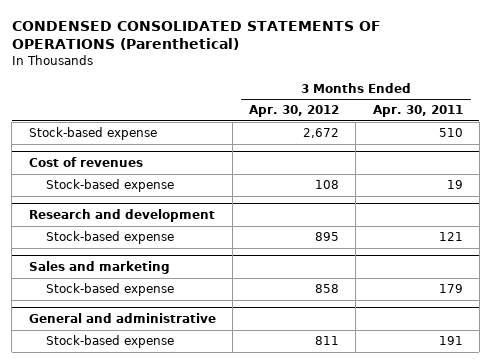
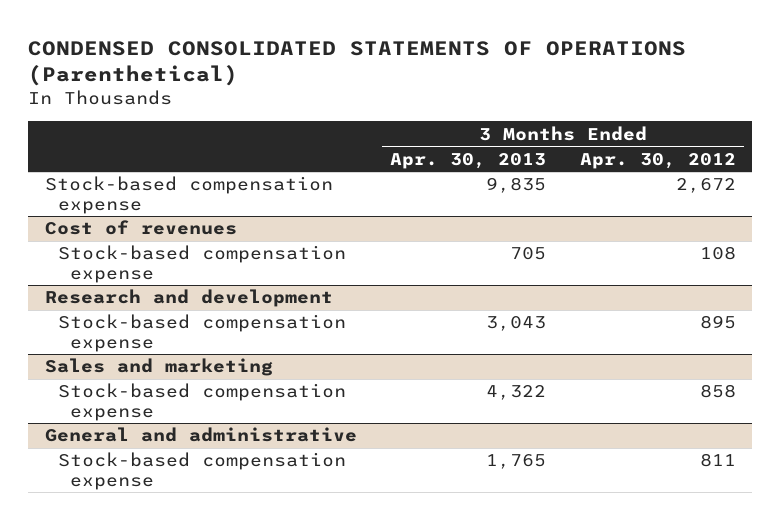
- | 3 Months Ended Apr. 30, 2012 | 3 Months Ended Apr. 30, 2011
+ | 3 Months Ended Apr. 30, 2013 | 3 Months Ended Apr. 30, 2012
- Stock-based expense | 2,672 | 510
+ Stock-based compensation expense | 9,835 | 2,672
@ Cost of revenues
- Stock-based expense | 108 | 19
+ Stock-based compensation expense | 705 | 108
@ Research and development
- Stock-based expense | 895 | 121
+ Stock-based compensation expense | 3,043 | 895
@ Sales and marketing
- Stock-based expense | 858 | 179
+ Stock-based compensation expense | 4,322 | 858
@ General and administrative
- Stock-based expense | 811 | 191
+ Stock-based compensation expense | 1,765 | 811

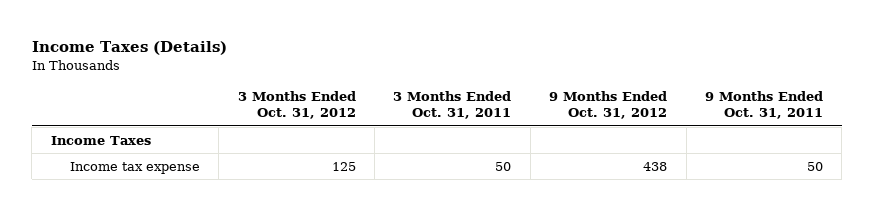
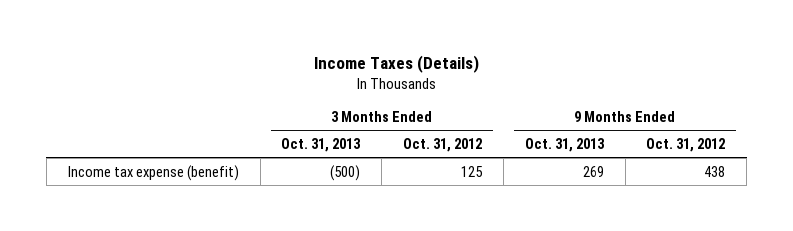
- | 3 Months Ended Oct. 31, 2012 | 3 Months Ended Oct. 31, 2011 | 9 Months Ended Oct. 31, 2012 | 9 Months Ended Oct. 31, 2011
+ | 3 Months Ended Oct. 31, 2013 | 3 Months Ended Oct. 31, 2012 | 9 Months Ended Oct. 31, 2013 | 9 Months Ended Oct. 31, 2012
- Income Taxes
- Income tax expense | 125 | 50 | 438 | 50
+ Income tax expense (benefit) | (500) | 125 | 269 | 438

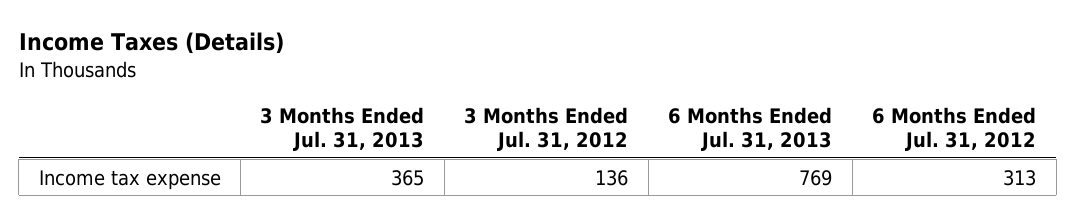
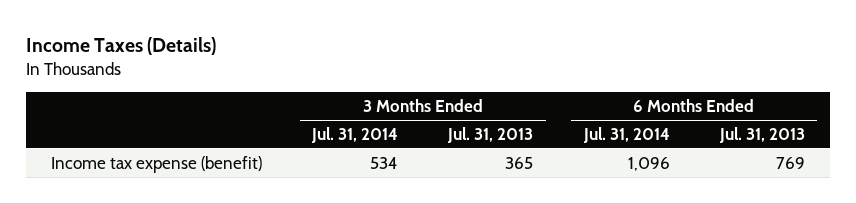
- | 3 Months Ended Jul. 31, 2013 | 3 Months Ended Jul. 31, 2012 | 6 Months Ended Jul. 31, 2013 | 6 Months Ended Jul. 31, 2012
+ | 3 Months Ended Jul. 31, 2014 | 3 Months Ended Jul. 31, 2013 | 6 Months Ended Jul. 31, 2014 | 6 Months Ended Jul. 31, 2013
- Income tax expense | 365 | 136 | 769 | 313
+ Income tax expense (benefit) | 534 | 365 | 1,096 | 769

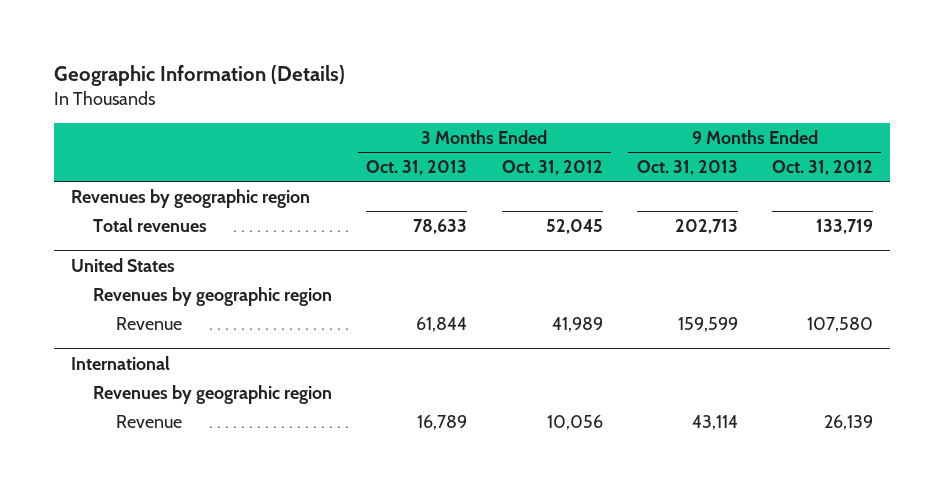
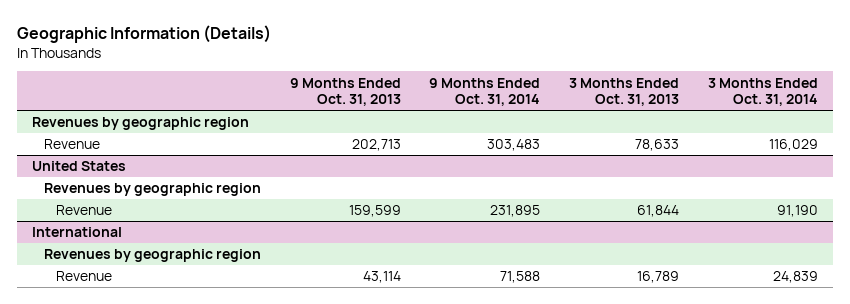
- | 3 Months Ended Oct. 31, 2013 | 3 Months Ended Oct. 31, 2012 | 9 Months Ended Oct. 31, 2013 | 9 Months Ended Oct. 31, 2012
+ | 9 Months Ended Oct. 31, 2013 | 9 Months Ended Oct. 31, 2014 | 3 Months Ended Oct. 31, 2013 | 3 Months Ended Oct. 31, 2014
- Total revenues | 78,633 | 52,045 | 202,713 | 133,719
+ Revenue | 202,713 | 303,483 | 78,633 | 116,029

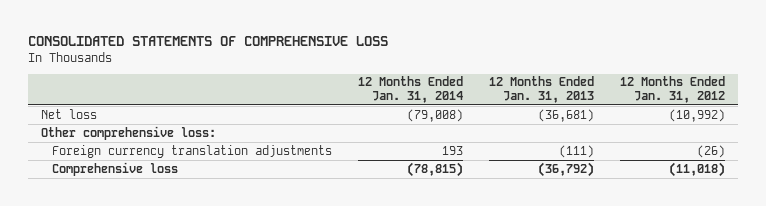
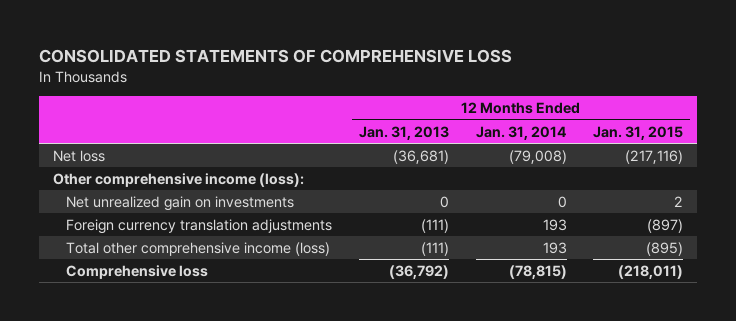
- | 12 Months Ended Jan. 31, 2014 | 12 Months Ended Jan. 31, 2013 | 12 Months Ended Jan. 31, 2012
+ | 12 Months Ended Jan. 31, 2013 | 12 Months Ended Jan. 31, 2014 | 12 Months Ended Jan. 31, 2015
- Other comprehensive loss:
+ Other comprehensive income (loss):
+ Net unrealized gain on investments | 0 | 0 | 2
+ Total other comprehensive income (loss) | (111) | 193 | (895)

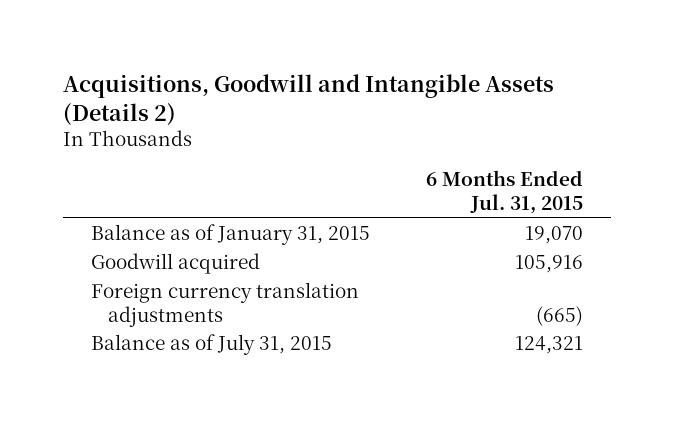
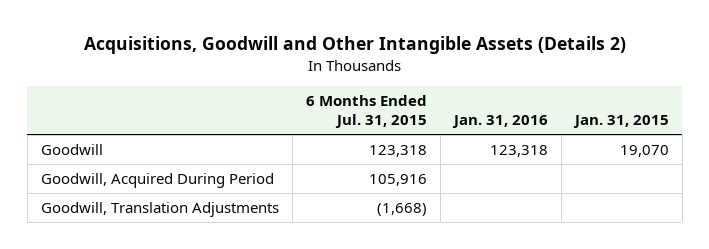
- Acquisitions, Goodwill and Intangible Assets (Details 2)
+ Acquisitions, Goodwill and Other Intangible Assets (Details 2)
- | 6 Months Ended Jul. 31, 2015
+ | 6 Months Ended Jul. 31, 2015 | Jan. 31, 2016 | Jan. 31, 2015
- Balance as of January 31, 2015 | 19,070
- Goodwill acquired | 105,916
- Foreign currency translation adjustments | (665)
- Balance as of July 31, 2015 | 124,321
+ Goodwill | 123,318 | 123,318 | 19,070
+ Goodwill, Acquired During Period | 105,916 | |
+ Goodwill, Translation Adjustments | (1,668) | |

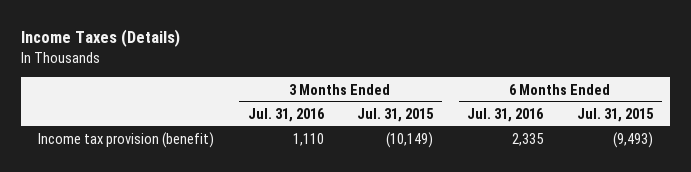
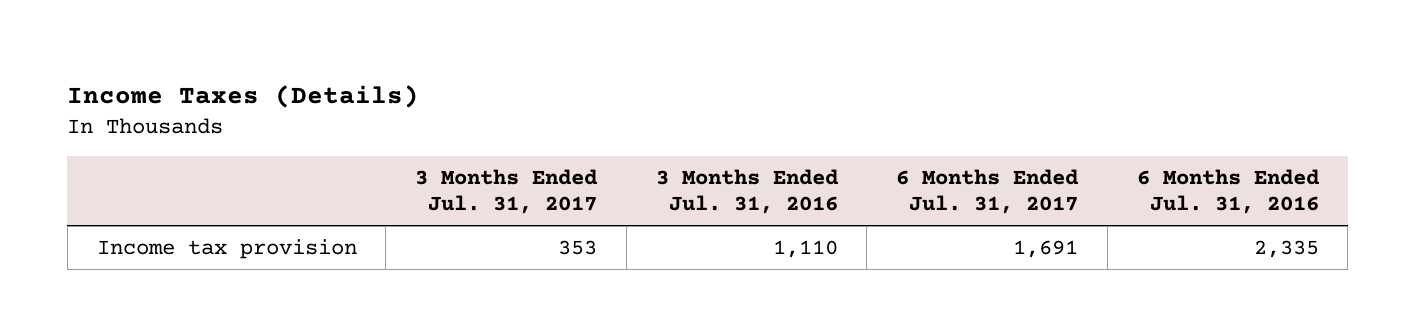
- | 3 Months Ended Jul. 31, 2016 | 3 Months Ended Jul. 31, 2015 | 6 Months Ended Jul. 31, 2016 | 6 Months Ended Jul. 31, 2015
+ | 3 Months Ended Jul. 31, 2017 | 3 Months Ended Jul. 31, 2016 | 6 Months Ended Jul. 31, 2017 | 6 Months Ended Jul. 31, 2016
- Income tax provision (benefit) | 1,110 | (10,149) | 2,335 | (9,493)
+ Income tax provision | 353 | 1,110 | 1,691 | 2,335

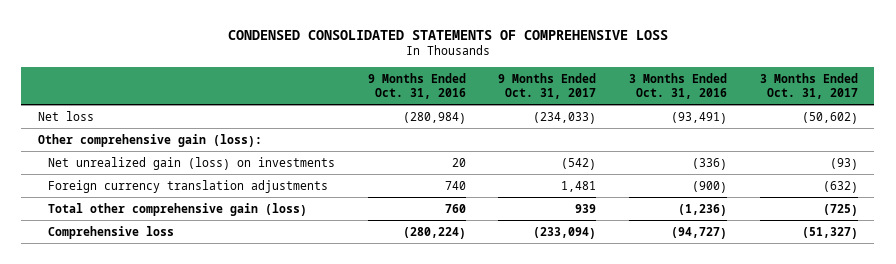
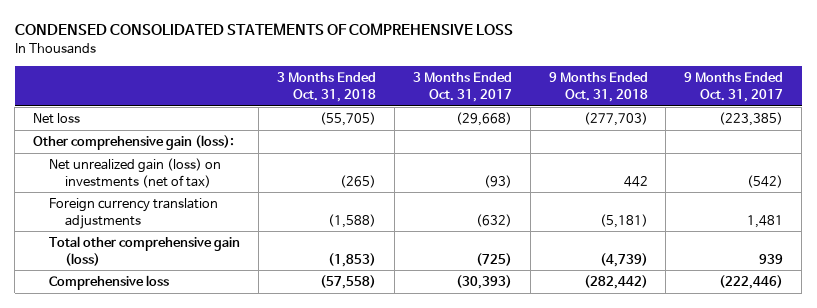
- | 9 Months Ended Oct. 31, 2016 | 9 Months Ended Oct. 31, 2017 | 3 Months Ended Oct. 31, 2016 | 3 Months Ended Oct. 31, 2017
+ | 3 Months Ended Oct. 31, 2018 | 3 Months Ended Oct. 31, 2017 | 9 Months Ended Oct. 31, 2018 | 9 Months Ended Oct. 31, 2017
- Net loss | (280,984) | (234,033) | (93,491) | (50,602)
+ Net loss | (55,705) | (29,668) | (277,703) | (223,385)
- Net unrealized gain (loss) on investments | 20 | (542) | (336) | (93)
+ Net unrealized gain (loss) on investments (net of tax) | (265) | (93) | 442 | (542)
- Comprehensive loss | (280,224) | (233,094) | (94,727) | (51,327)
+ Comprehensive loss | (57,558) | (30,393) | (282,442) | (222,446)

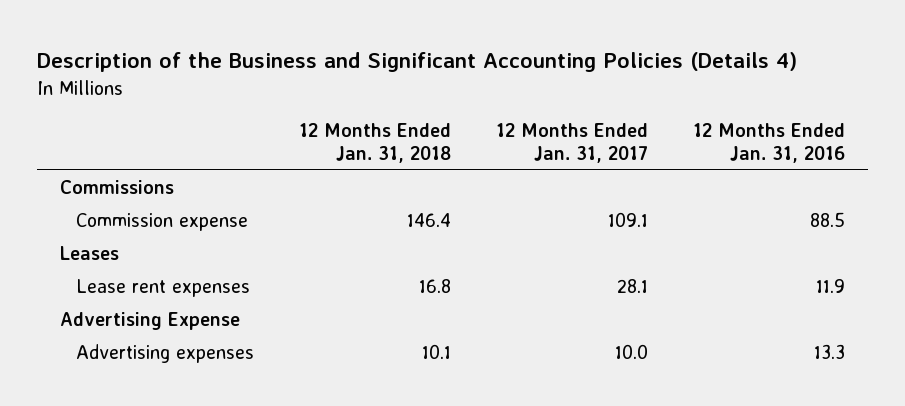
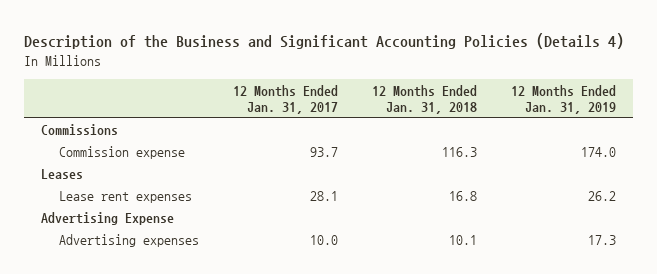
- | 12 Months Ended Jan. 31, 2018 | 12 Months Ended Jan. 31, 2017 | 12 Months Ended Jan. 31, 2016
+ | 12 Months Ended Jan. 31, 2017 | 12 Months Ended Jan. 31, 2018 | 12 Months Ended Jan. 31, 2019
- Commission expense | 146.4 | 109.1 | 88.5
+ Commission expense | 93.7 | 116.3 | 174.0

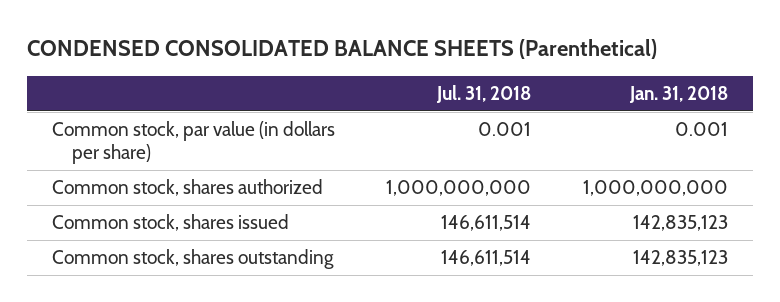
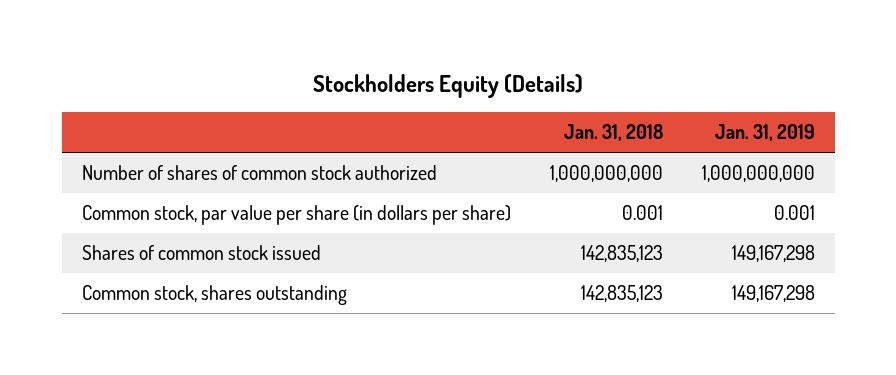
- CONDENSED CONSOLIDATED BALANCE SHEETS (Parenthetical)
+ Stockholders Equity (Details)
- | Jul. 31, 2018 | Jan. 31, 2018
+ | Jan. 31, 2018 | Jan. 31, 2019
- Common stock, par value (in dollars per share) | 0.001 | 0.001
- Common stock, shares authorized | 1,000,000,000 | 1,000,000,000
- Common stock, shares issued | 146,611,514 | 142,835,123
+ Number of shares of common stock authorized | 1,000,000,000 | 1,000,000,000
+ Common stock, par value per share (in dollars per share) | 0.001 | 0.001
+ Shares of common stock issued | 142,835,123 | 149,167,298

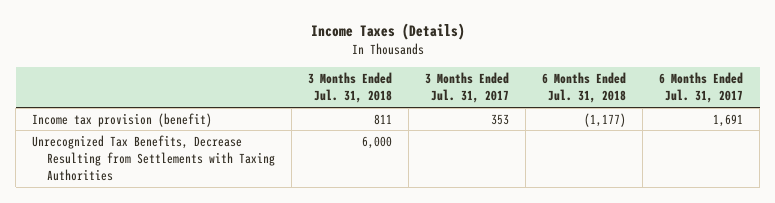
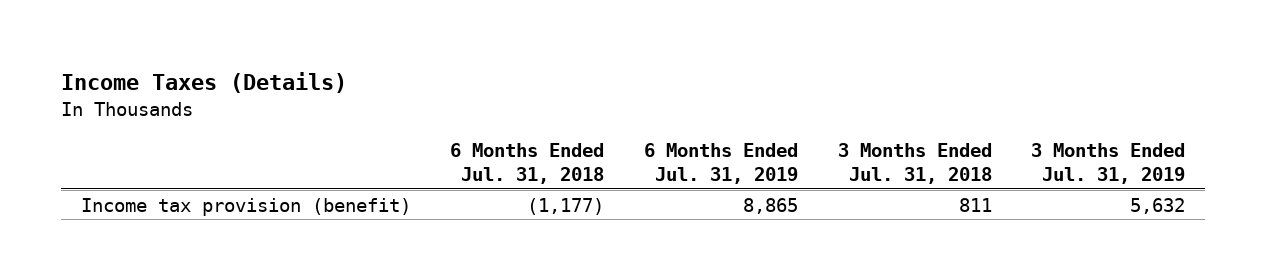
- | 3 Months Ended Jul. 31, 2018 | 3 Months Ended Jul. 31, 2017 | 6 Months Ended Jul. 31, 2018 | 6 Months Ended Jul. 31, 2017
+ | 6 Months Ended Jul. 31, 2018 | 6 Months Ended Jul. 31, 2019 | 3 Months Ended Jul. 31, 2018 | 3 Months Ended Jul. 31, 2019
- Unrecognized Tax Benefits, Decrease Resulting from Settlements with Taxing Authorities | 6,000 | | |

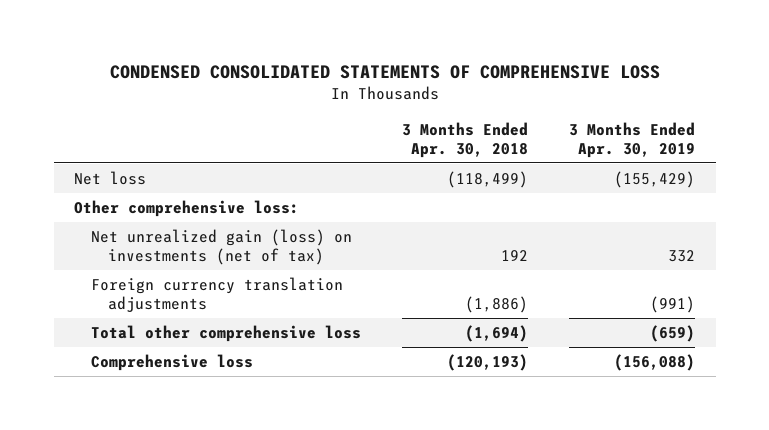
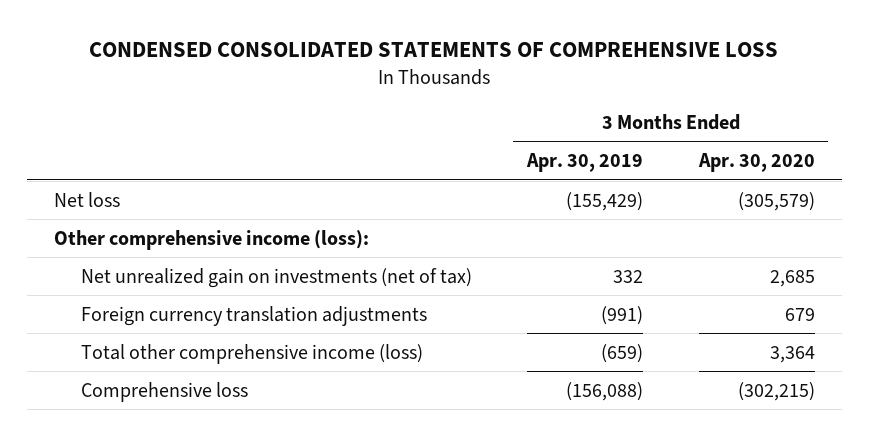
- | 3 Months Ended Apr. 30, 2018 | 3 Months Ended Apr. 30, 2019
+ | 3 Months Ended Apr. 30, 2019 | 3 Months Ended Apr. 30, 2020
- Other comprehensive loss:
- Net unrealized gain (loss) on investments (net of tax) | 192 | 332
+ Other comprehensive income (loss):
+ Net unrealized gain on investments (net of tax) | 332 | 2,685
- Total other comprehensive loss | (1,694) | (659)
+ Total other comprehensive income (loss) | (659) | 3,364

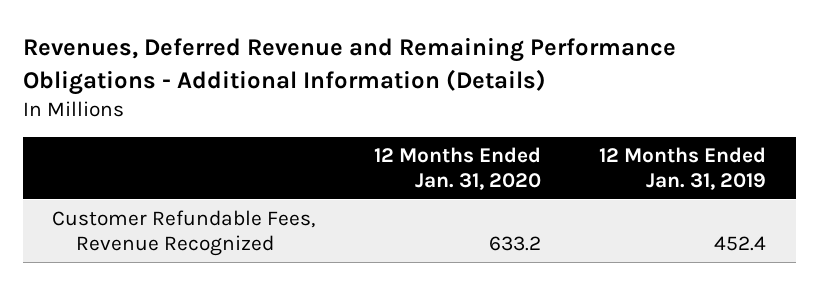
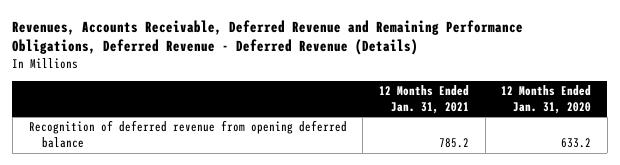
- Revenues, Deferred Revenue and Remaining Performance Obligations - Additional Information (Details)
+ Revenues, Accounts Receivable, Deferred Revenue and Remaining Performance Obligations, Deferred Revenue - Deferred Revenue (Details)
- | 12 Months Ended Jan. 31, 2020 | 12 Months Ended Jan. 31, 2019
+ | 12 Months Ended Jan. 31, 2021 | 12 Months Ended Jan. 31, 2020
- Customer Refundable Fees, Revenue Recognized | 633.2 | 452.4
+ Recognition of deferred revenue from opening deferred balance | 785.2 | 633.2

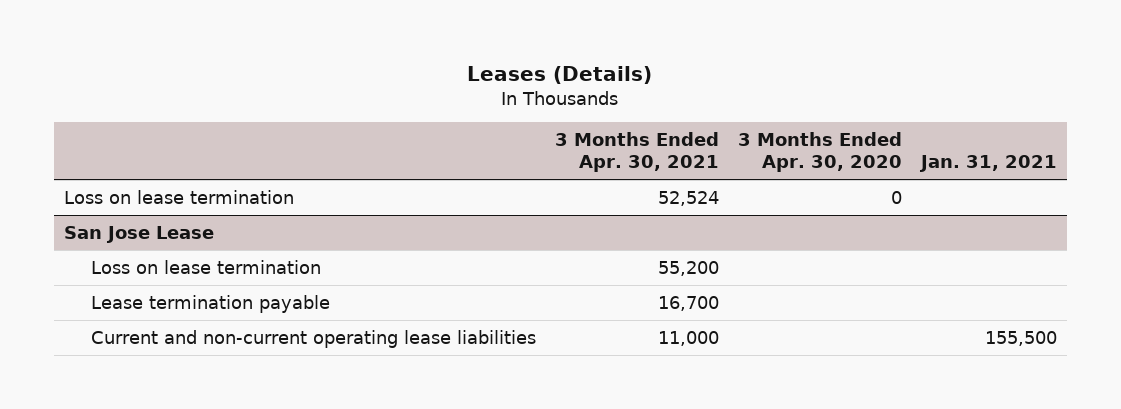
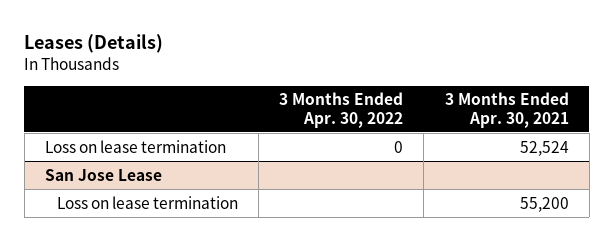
- | 3 Months Ended Apr. 30, 2021 | 3 Months Ended Apr. 30, 2020 | Jan. 31, 2021
+ | 3 Months Ended Apr. 30, 2022 | 3 Months Ended Apr. 30, 2021
@ San Jose Lease
- Lease termination payable | 16,700 | |
- Current and non-current operating lease liabilities | 11,000 | | 155,500

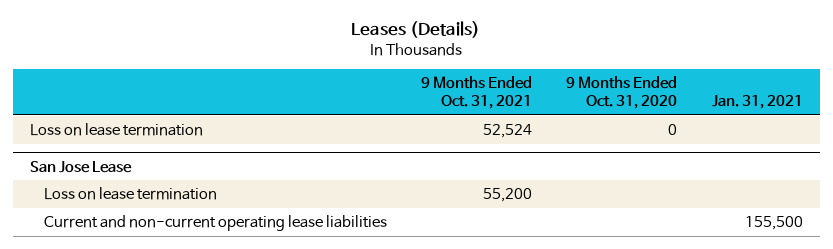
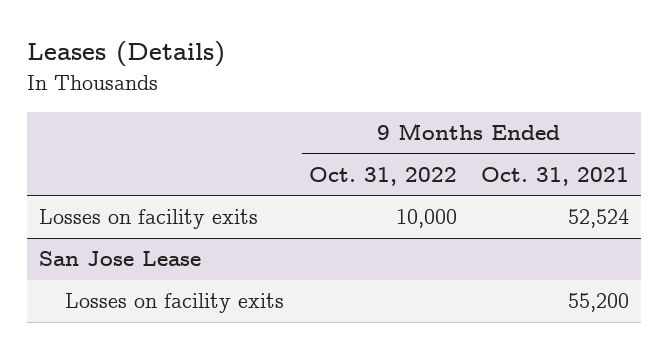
- | 9 Months Ended Oct. 31, 2021 | 9 Months Ended Oct. 31, 2020 | Jan. 31, 2021
+ | 9 Months Ended Oct. 31, 2022 | 9 Months Ended Oct. 31, 2021
- Loss on lease termination | 52,524 | 0 |
+ Losses on facility exits | 10,000 | 52,524
@ San Jose Lease
- Loss on lease termination | 55,200 | |
- Current and non-current operating lease liabilities | | | 155,500
+ Losses on facility exits | | 55,200

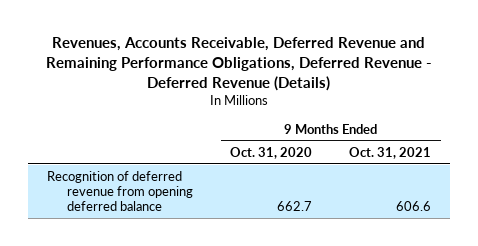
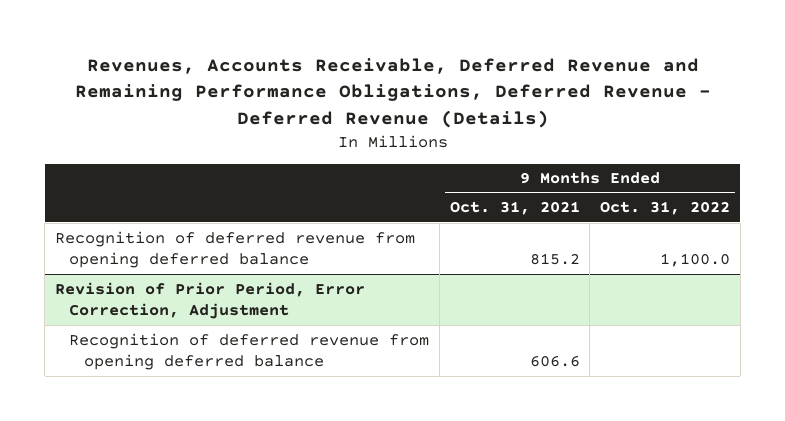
- | 9 Months Ended Oct. 31, 2020 | 9 Months Ended Oct. 31, 2021
+ | 9 Months Ended Oct. 31, 2021 | 9 Months Ended Oct. 31, 2022
+ Recognition of deferred revenue from opening deferred balance | 815.2 | 1,100.0
+ Revision of Prior Period, Error Correction, Adjustment

